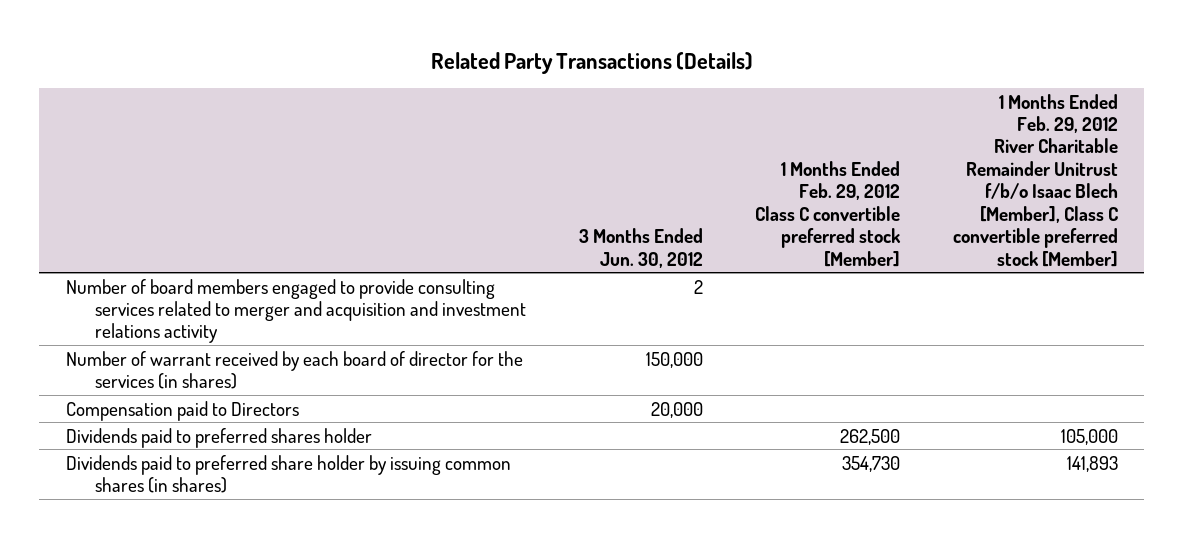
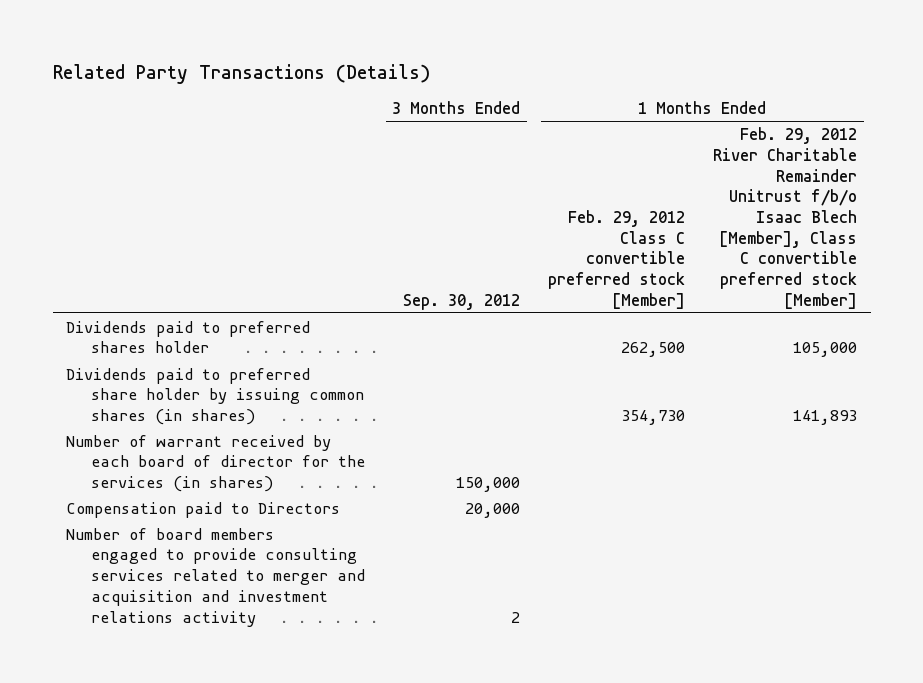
- | 3 Months Ended Jun. 30, 2012 | 1 Months Ended Feb. 29, 2012 Class C convertible preferred stock [Member] | 1 Months Ended Feb. 29, 2012 River Charitable Remainder Unitrust f/b/o Isaac Blech [Member], Class C convertible preferred stock [Member]
+ | 3 Months Ended Sep. 30, 2012 | 1 Months Ended Feb. 29, 2012 Class C convertible preferred stock [Member] | 1 Months Ended Feb. 29, 2012 River Charitable Remainder Unitrust f/b/o Isaac Blech [Member], Class C convertible preferred stock [Member]
moved down: Number of warrant received by each board of director for the services (in shares) | 150,000 | |
moved down: Compensation paid to Directors | 20,000 | |
moved down: Number of board members engaged to provide consulting services related to merger and acquisition and investment relations activity | 2 | |

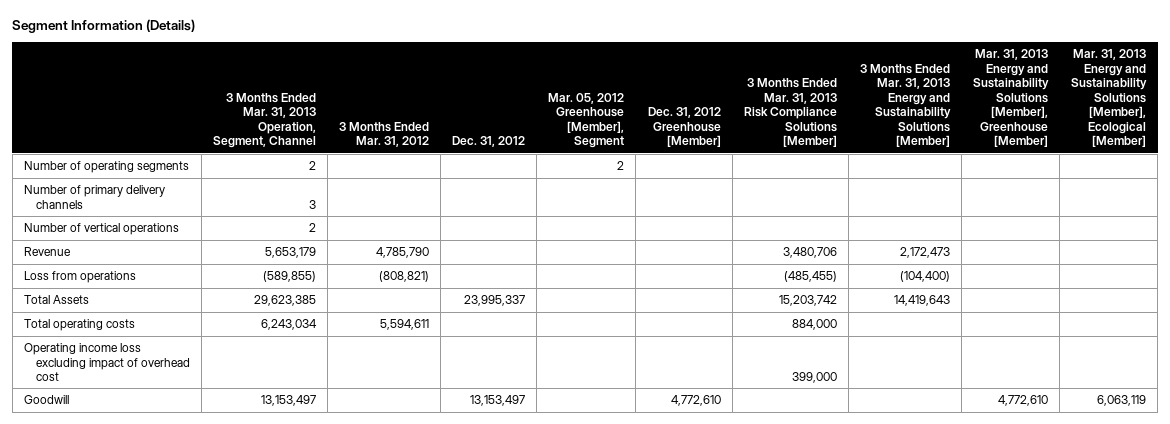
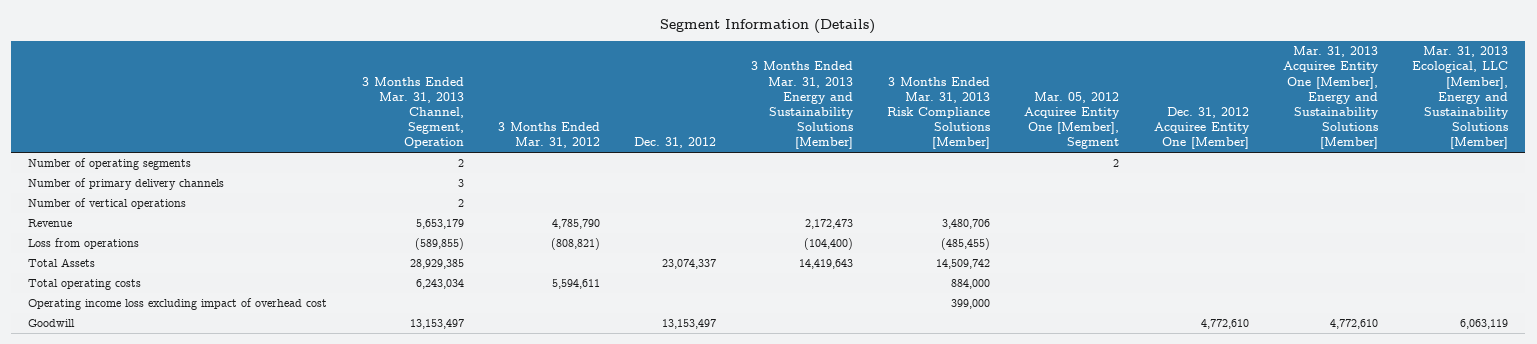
- | 3 Months Ended Mar. 31, 2013 Operation, Segment, Channel | 3 Months Ended Mar. 31, 2012 | Dec. 31, 2012 | Mar. 05, 2012 Greenhouse [Member], Segment | Dec. 31, 2012 Greenhouse [Member] | 3 Months Ended Mar. 31, 2013 Risk Compliance Solutions [Member] | 3 Months Ended Mar. 31, 2013 Energy and Sustainability Solutions [Member] | Mar. 31, 2013 Energy and Sustainability Solutions [Member], Greenhouse [Member] | Mar. 31, 2013 Energy and Sustainability Solutions [Member], Ecological [Member]
+ | 3 Months Ended Mar. 31, 2013 Channel, Segment, Operation | 3 Months Ended Mar. 31, 2012 | Dec. 31, 2012 | 3 Months Ended Mar. 31, 2013 Energy and Sustainability Solutions [Member] | 3 Months Ended Mar. 31, 2013 Risk Compliance Solutions [Member] | Mar. 05, 2012 Acquiree Entity One [Member], Segment | Dec. 31, 2012 Acquiree Entity One [Member] | Mar. 31, 2013 Acquiree Entity One [Member], Energy and Sustainability Solutions [Member] | Mar. 31, 2013 Ecological, LLC [Member], Energy and Sustainability Solutions [Member]
- Total Assets | 29,623,385 | | 23,995,337 | | | 15,203,742 | 14,419,643 | |
+ Total Assets | 28,929,385 | | 23,074,337 | 14,419,643 | 14,509,742 | | | |

